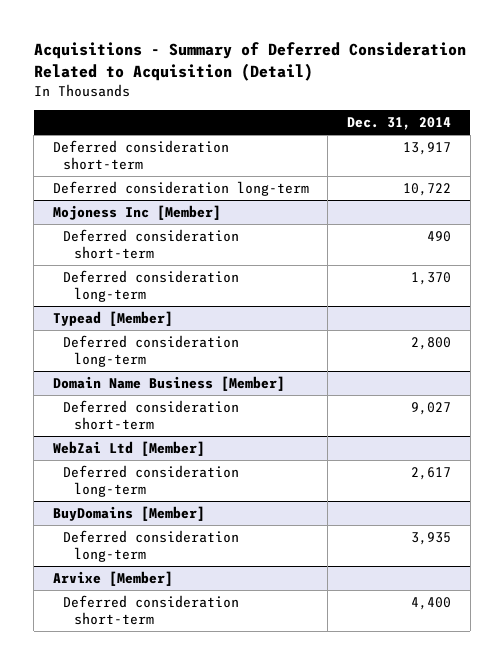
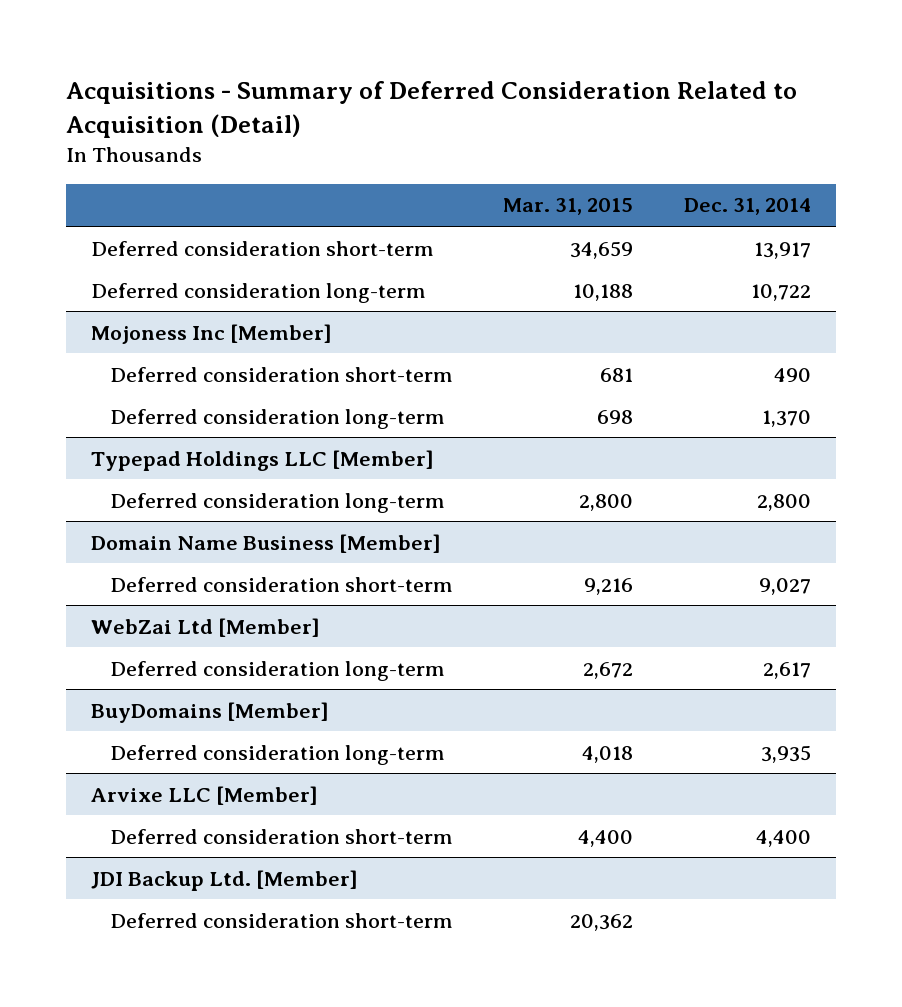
- | Dec. 31, 2014
+ | Mar. 31, 2015 | Dec. 31, 2014
- Typead [Member]
+ Typepad Holdings LLC [Member]
- Arvixe [Member]
+ Arvixe LLC [Member]
+ JDI Backup Ltd. [Member]
+ Deferred consideration short-term | 20,362 |

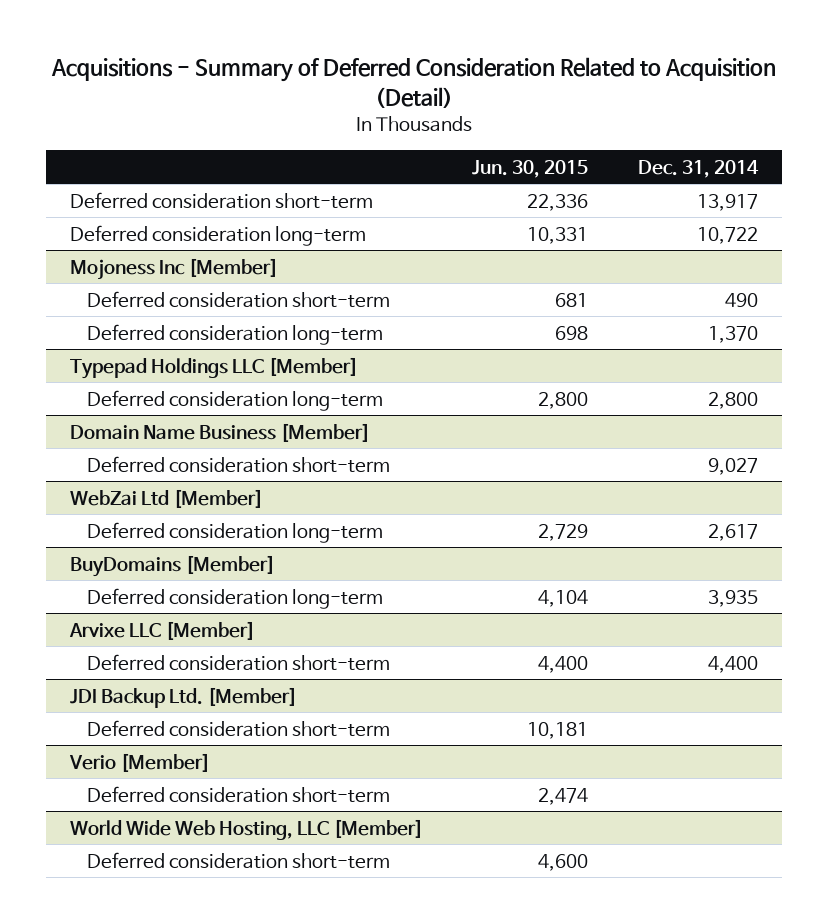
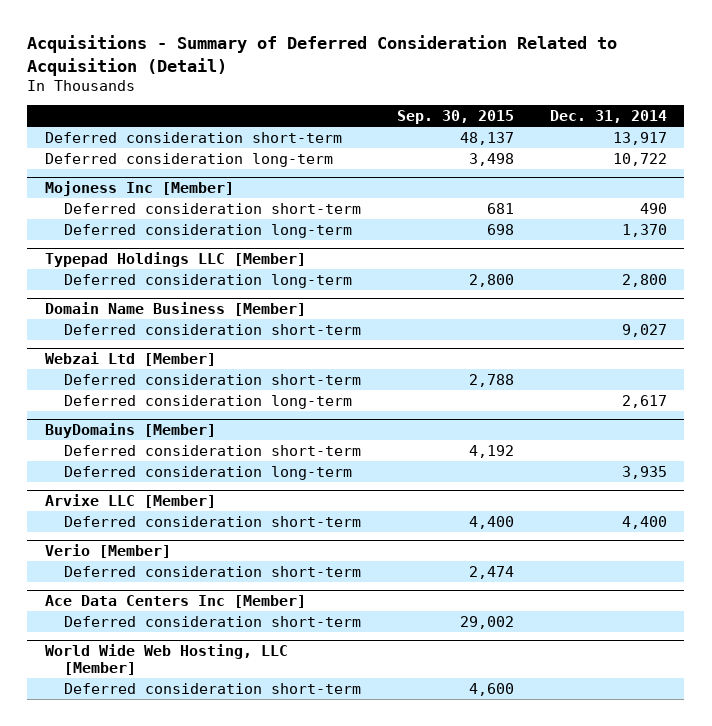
- | Jun. 30, 2015 | Dec. 31, 2014
+ | Sep. 30, 2015 | Dec. 31, 2014
- WebZai Ltd [Member]
+ Webzai Ltd [Member]
+ Deferred consideration short-term | 2,788 |
@ BuyDomains [Member]
+ Deferred consideration short-term | 4,192 |
- JDI Backup Ltd. [Member]
- Deferred consideration short-term | 10,181 |
+ Ace Data Centers Inc [Member]
+ Deferred consideration short-term | 29,002 |

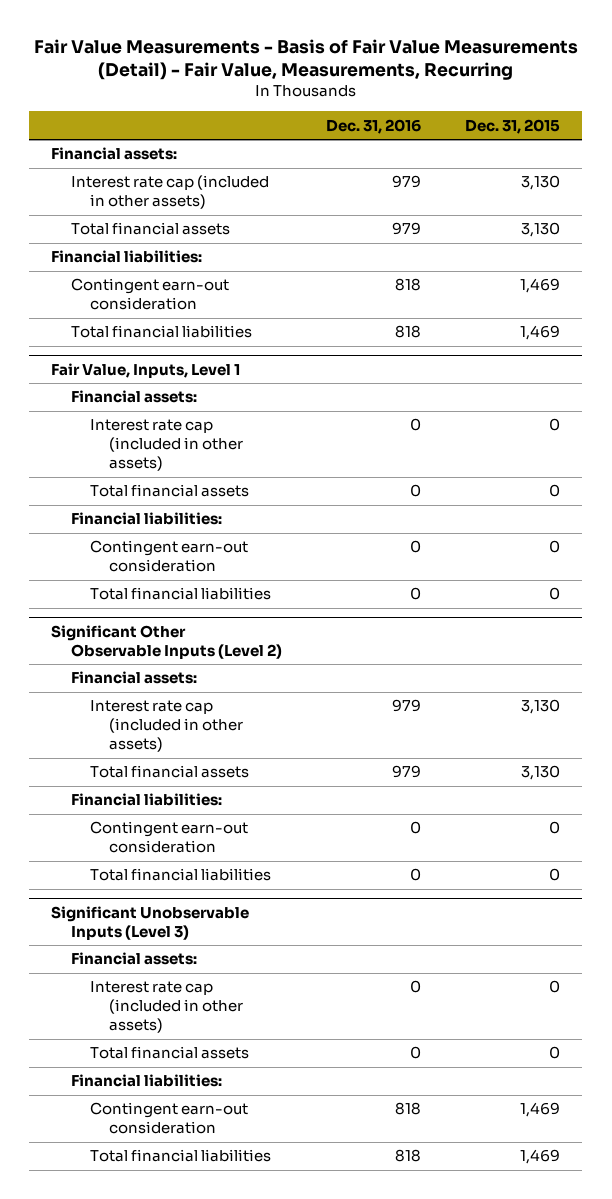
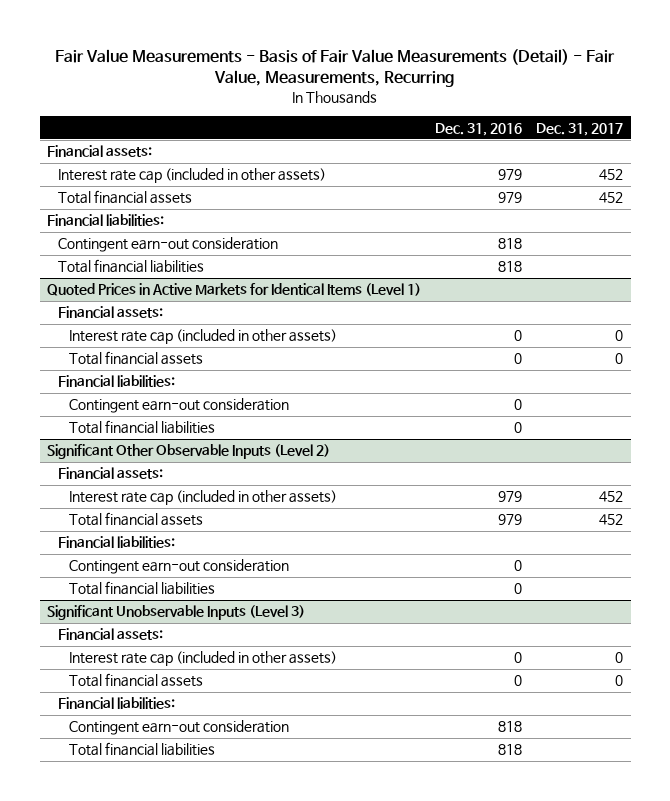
- | Dec. 31, 2016 | Dec. 31, 2015
+ | Dec. 31, 2016 | Dec. 31, 2017
- Fair Value, Inputs, Level 1
+ Quoted Prices in Active Markets for Identical Items (Level 1)

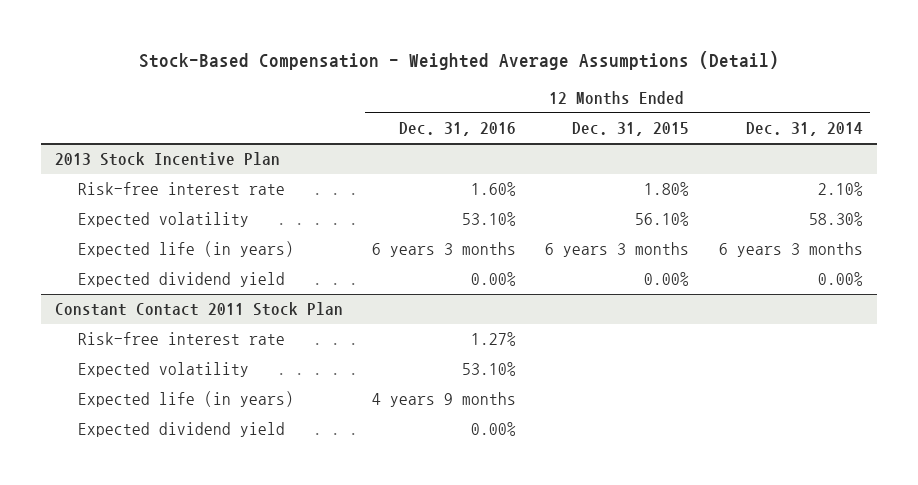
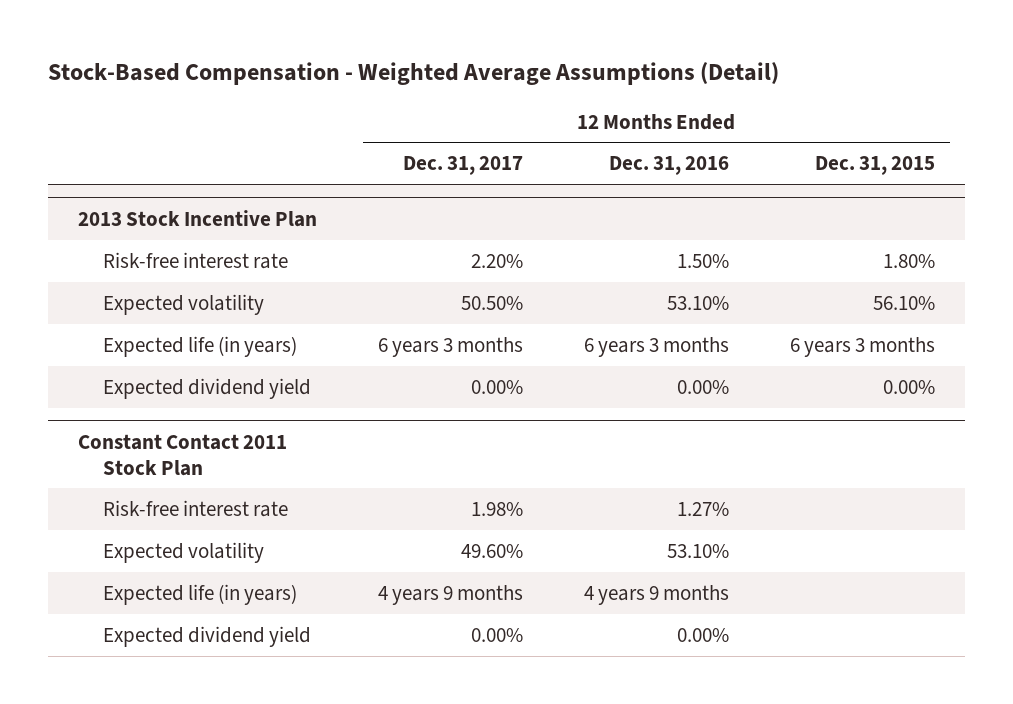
- | 12 Months Ended Dec. 31, 2016 | 12 Months Ended Dec. 31, 2015 | 12 Months Ended Dec. 31, 2014
+ | 12 Months Ended Dec. 31, 2017 | 12 Months Ended Dec. 31, 2016 | 12 Months Ended Dec. 31, 2015
@ 2013 Stock Incentive Plan
- Risk-free interest rate | 1.60% | 1.80% | 2.10%
+ Risk-free interest rate | 2.20% | 1.50% | 1.80%

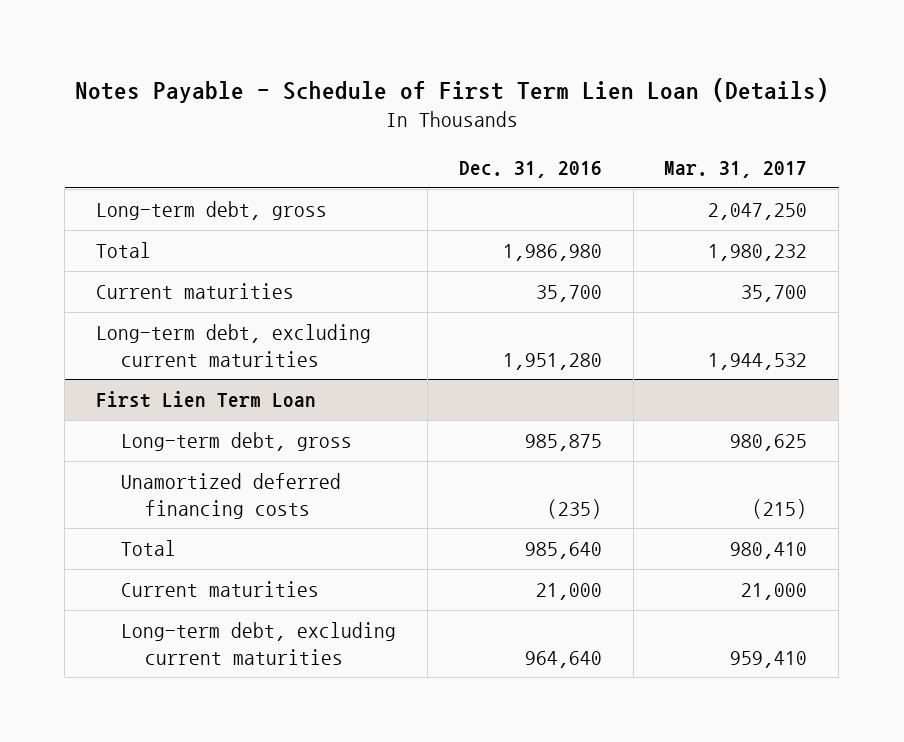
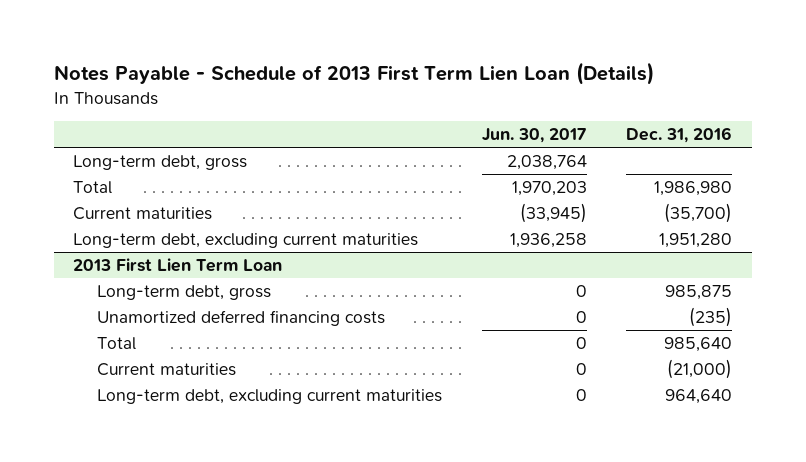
- Notes Payable - Schedule of First Term Lien Loan (Details)
+ Notes Payable - Schedule of 2013 First Term Lien Loan (Details)
- | Dec. 31, 2016 | Mar. 31, 2017
+ | Jun. 30, 2017 | Dec. 31, 2016
- Current maturities | 35,700 | 35,700
+ Current maturities | (33,945) | (35,700)
- First Lien Term Loan
+ 2013 First Lien Term Loan
- Current maturities | 21,000 | 21,000
+ Current maturities | 0 | (21,000)

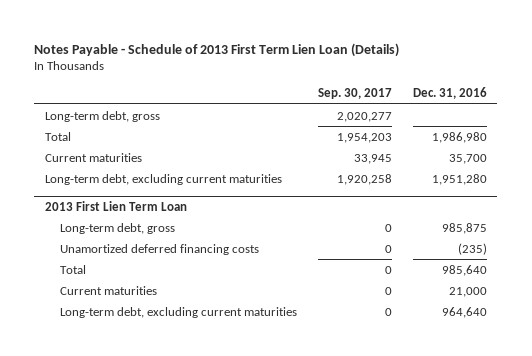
- | Jun. 30, 2017 | Dec. 31, 2016
+ | Sep. 30, 2017 | Dec. 31, 2016
- Current maturities | (33,945) | (35,700)
+ Current maturities | 33,945 | 35,700
@ 2013 First Lien Term Loan
- Current maturities | 0 | (21,000)
+ Current maturities | 0 | 21,000

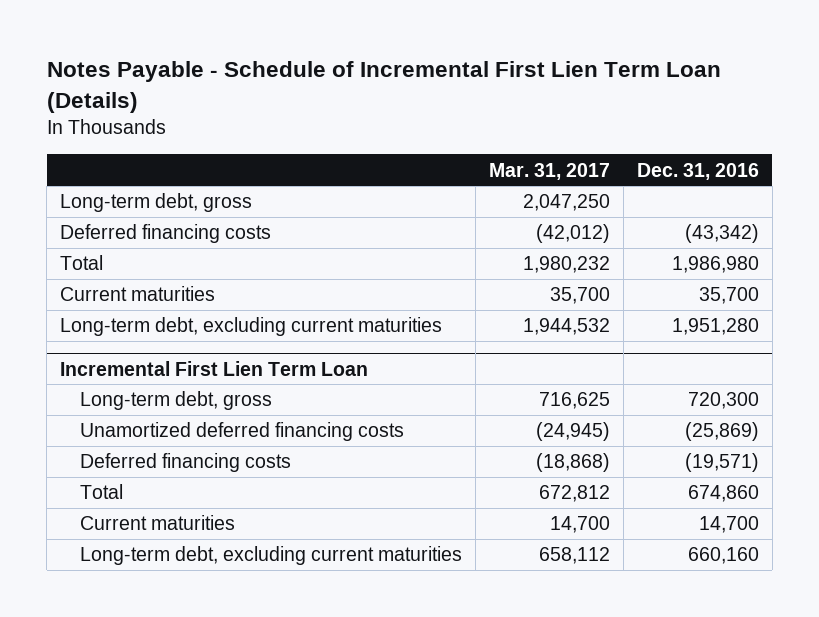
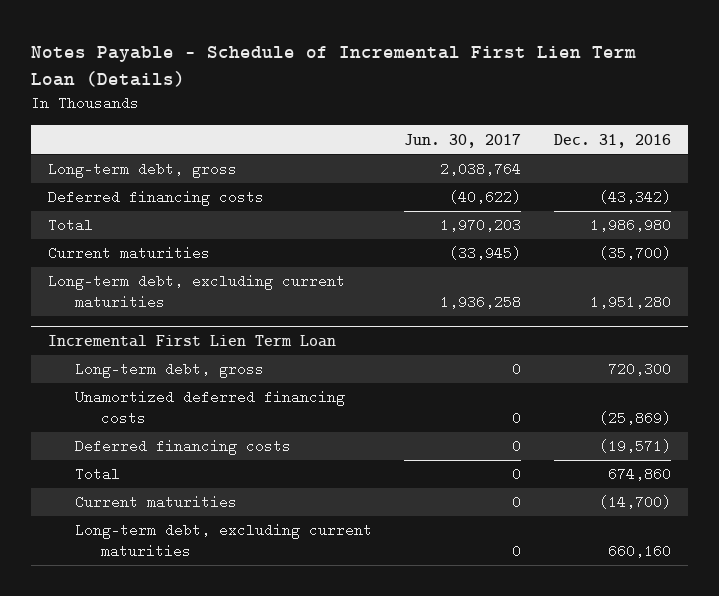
- | Mar. 31, 2017 | Dec. 31, 2016
+ | Jun. 30, 2017 | Dec. 31, 2016
- Current maturities | 35,700 | 35,700
+ Current maturities | (33,945) | (35,700)
@ Incremental First Lien Term Loan
- Current maturities | 14,700 | 14,700
+ Current maturities | 0 | (14,700)

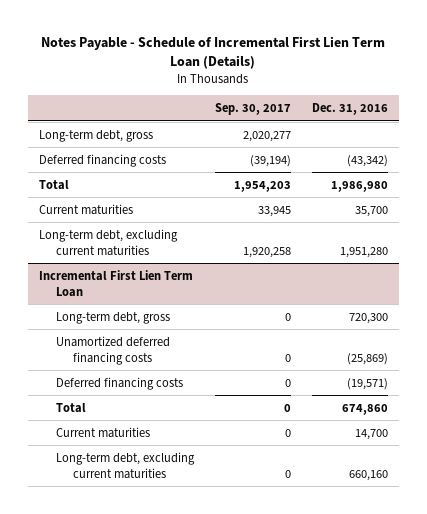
- | Jun. 30, 2017 | Dec. 31, 2016
+ | Sep. 30, 2017 | Dec. 31, 2016
- Current maturities | (33,945) | (35,700)
+ Current maturities | 33,945 | 35,700
@ Incremental First Lien Term Loan
- Current maturities | 0 | (14,700)
+ Current maturities | 0 | 14,700

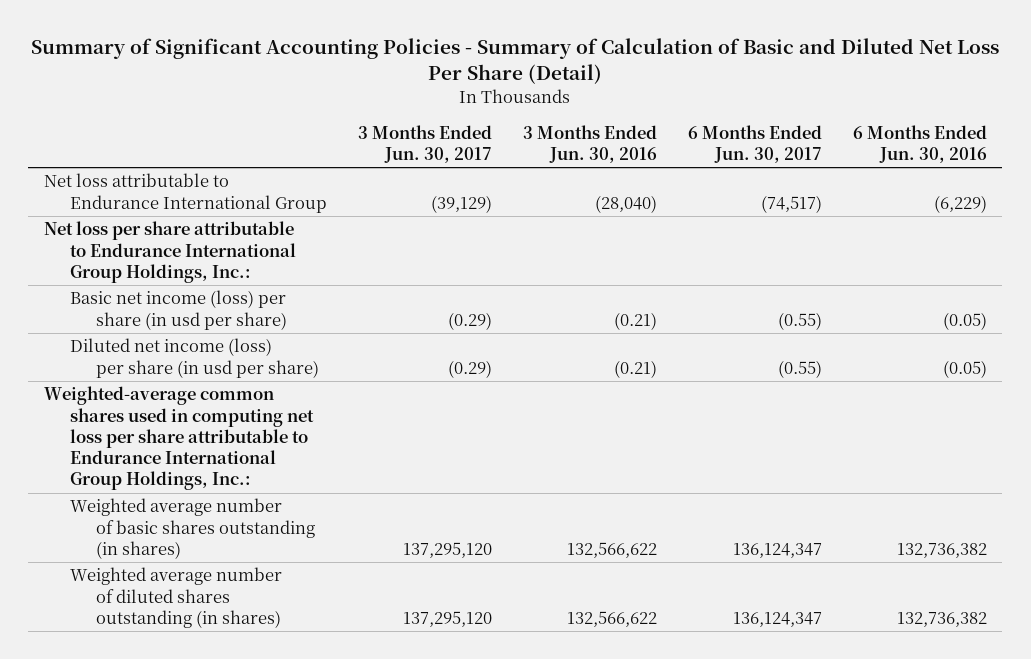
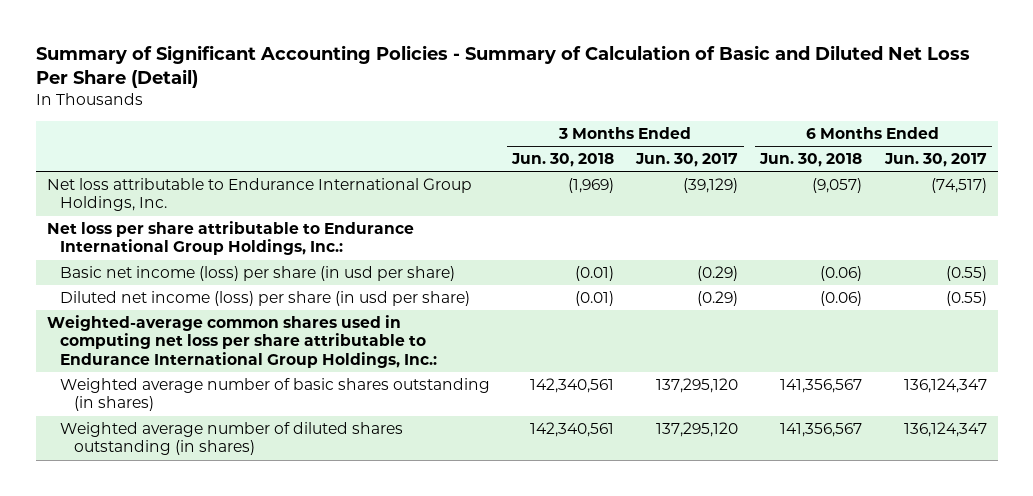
- | 3 Months Ended Jun. 30, 2017 | 3 Months Ended Jun. 30, 2016 | 6 Months Ended Jun. 30, 2017 | 6 Months Ended Jun. 30, 2016
+ | 3 Months Ended Jun. 30, 2018 | 3 Months Ended Jun. 30, 2017 | 6 Months Ended Jun. 30, 2018 | 6 Months Ended Jun. 30, 2017
- Net loss attributable to Endurance International Group | (39,129) | (28,040) | (74,517) | (6,229)
+ Net loss attributable to Endurance International Group Holdings, Inc. | (1,969) | (39,129) | (9,057) | (74,517)

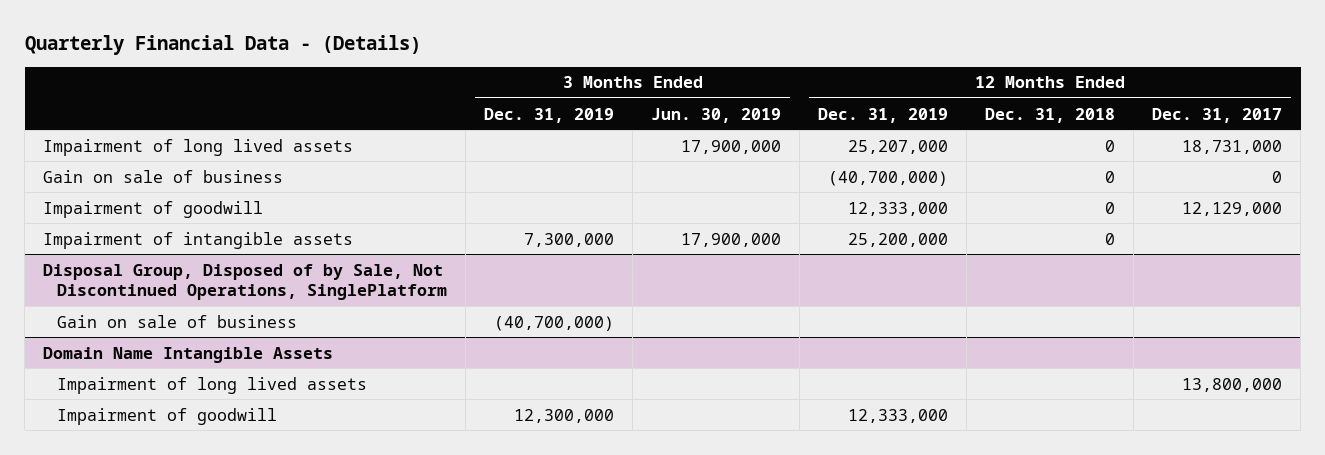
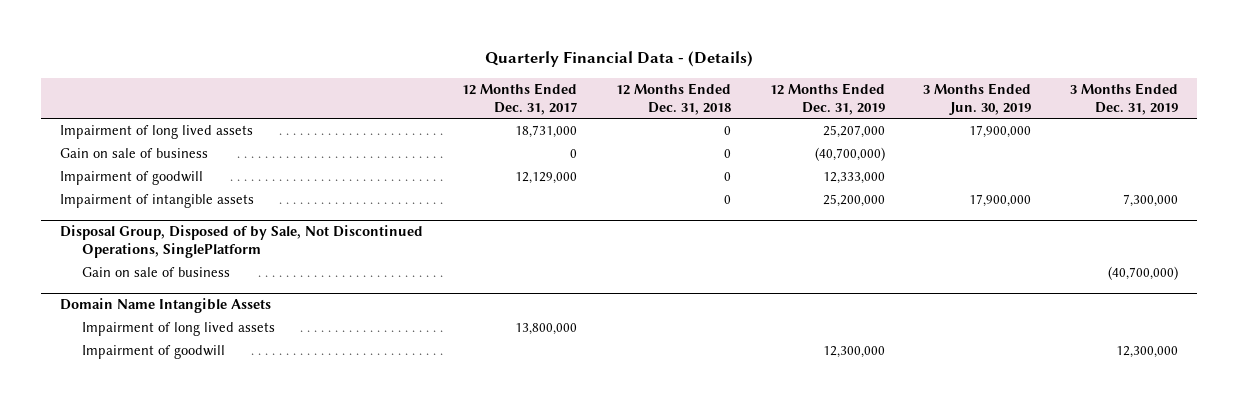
- | 3 Months Ended Dec. 31, 2019 | 3 Months Ended Jun. 30, 2019 | 12 Months Ended Dec. 31, 2019 | 12 Months Ended Dec. 31, 2018 | 12 Months Ended Dec. 31, 2017
+ | 12 Months Ended Dec. 31, 2017 | 12 Months Ended Dec. 31, 2018 | 12 Months Ended Dec. 31, 2019 | 3 Months Ended Jun. 30, 2019 | 3 Months Ended Dec. 31, 2019
@ Domain Name Intangible Assets
- Impairment of goodwill | 12,300,000 | | 12,333,000 | |
+ Impairment of goodwill | | | 12,300,000 | | 12,300,000

